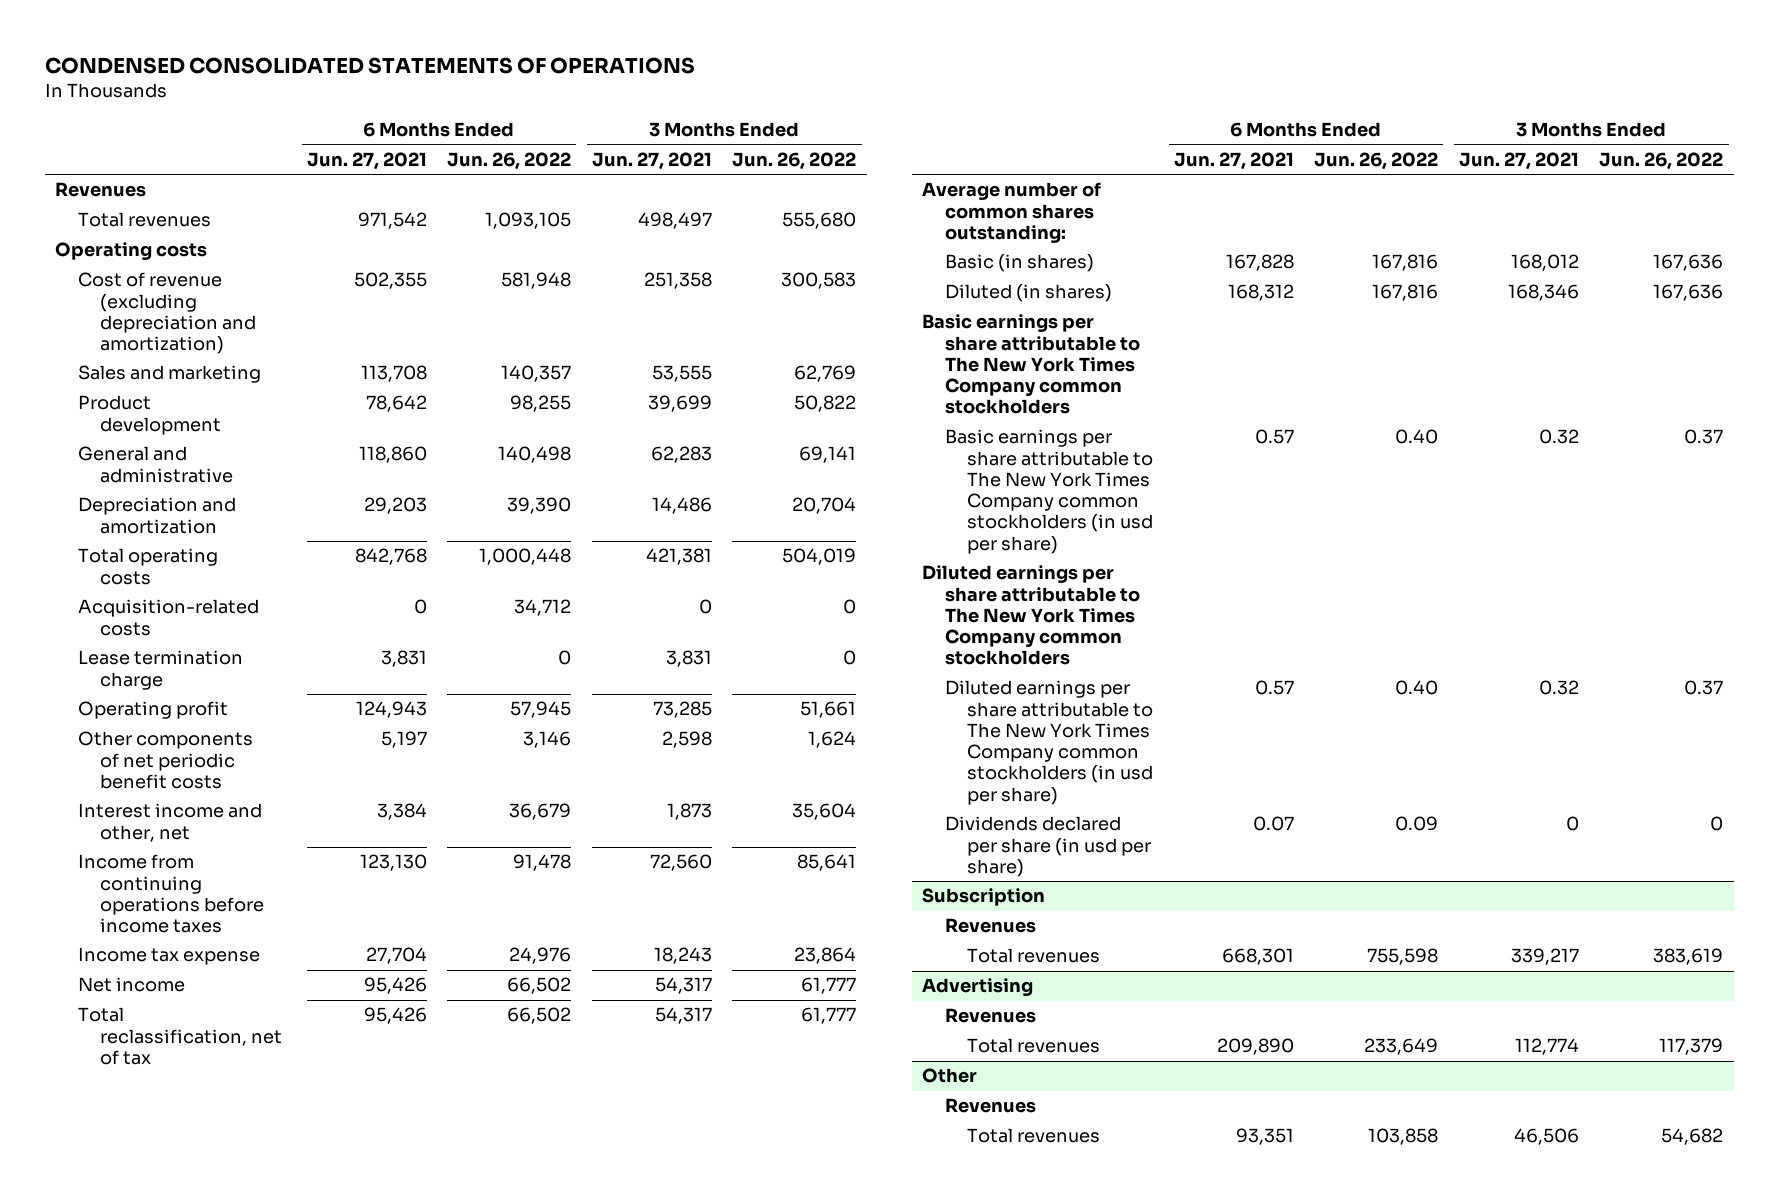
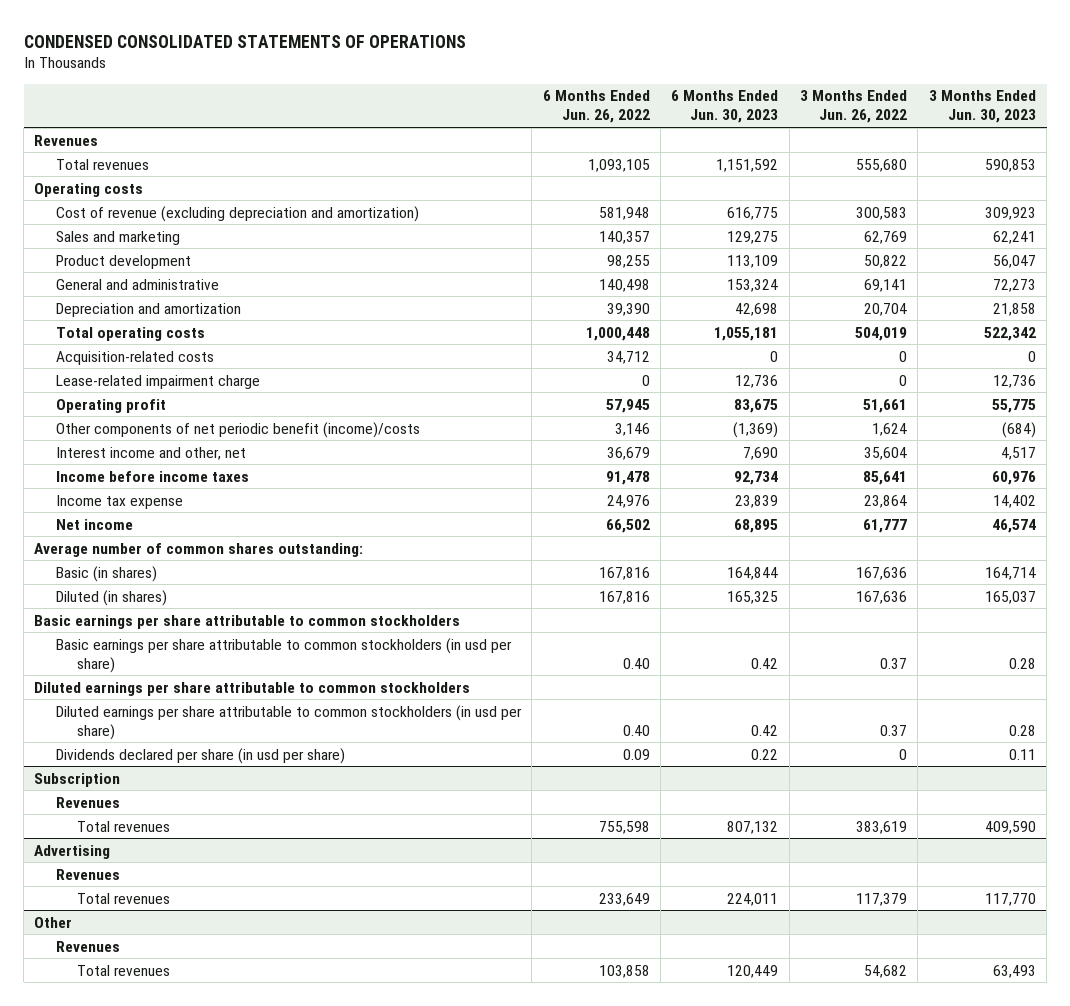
- | 6 Months Ended Jun. 27, 2021 | 6 Months Ended Jun. 26, 2022 | 3 Months Ended Jun. 27, 2021 | 3 Months Ended Jun. 26, 2022
+ | 6 Months Ended Jun. 26, 2022 | 6 Months Ended Jun. 30, 2023 | 3 Months Ended Jun. 26, 2022 | 3 Months Ended Jun. 30, 2023
- Lease termination charge | 3,831 | 0 | 3,831 | 0
+ Lease-related impairment charge | 0 | 12,736 | 0 | 12,736
- Other components of net periodic benefit costs | 5,197 | 3,146 | 2,598 | 1,624
+ Other components of net periodic benefit (income)/costs | 3,146 | (1,369) | 1,624 | (684)
- Income from continuing operations before income taxes | 123,130 | 91,478 | 72,560 | 85,641
+ Income before income taxes | 91,478 | 92,734 | 85,641 | 60,976
- Total reclassification, net of tax | 95,426 | 66,502 | 54,317 | 61,777
- Basic earnings per share attributable to The New York Times Company common stockholders
- Basic earnings per share attributable to The New York Times Company common stockholders (in usd per share) | 0.57 | 0.40 | 0.32 | 0.37
- Diluted earnings per share attributable to The New York Times Company common stockholders
- Diluted earnings per share attributable to The New York Times Company common stockholders (in usd per share) | 0.57 | 0.40 | 0.32 | 0.37
+ Basic earnings per share attributable to common stockholders
+ Basic earnings per share attributable to common stockholders (in usd per share) | 0.40 | 0.42 | 0.37 | 0.28
+ Diluted earnings per share attributable to common stockholders
+ Diluted earnings per share attributable to common stockholders (in usd per share) | 0.40 | 0.42 | 0.37 | 0.28

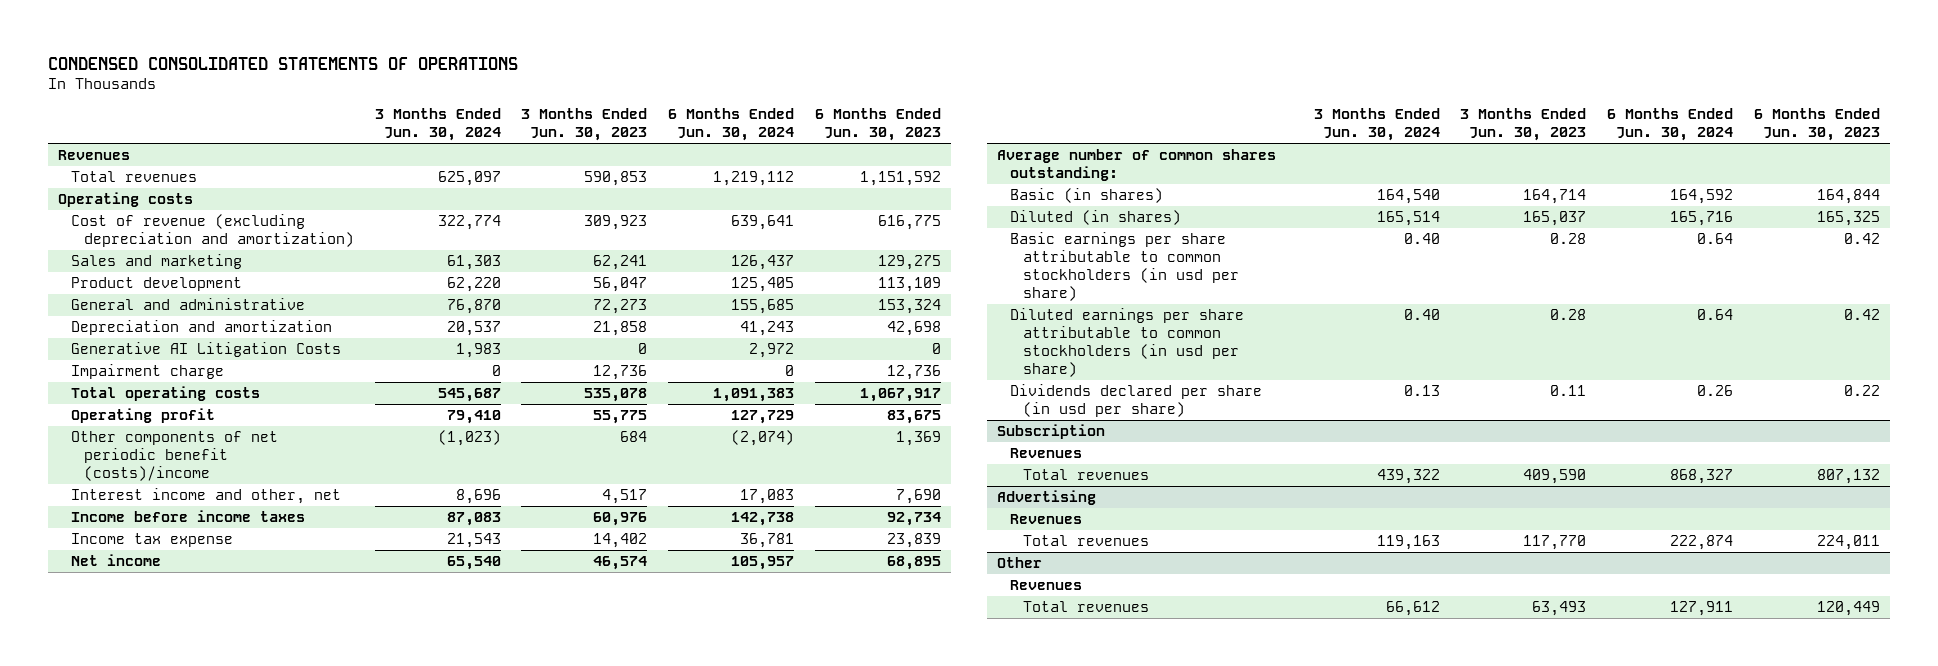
- | 6 Months Ended Jun. 26, 2022 | 6 Months Ended Jun. 30, 2023 | 3 Months Ended Jun. 26, 2022 | 3 Months Ended Jun. 30, 2023
+ | 3 Months Ended Jun. 30, 2024 | 3 Months Ended Jun. 30, 2023 | 6 Months Ended Jun. 30, 2024 | 6 Months Ended Jun. 30, 2023
- Total operating costs | 1,000,448 | 1,055,181 | 504,019 | 522,342
- Acquisition-related costs | 34,712 | 0 | 0 | 0
- Lease-related impairment charge | 0 | 12,736 | 0 | 12,736
+ Generative AI Litigation Costs | 1,983 | 0 | 2,972 | 0
+ Impairment charge | 0 | 12,736 | 0 | 12,736
+ Total operating costs | 545,687 | 535,078 | 1,091,383 | 1,067,917
- Other components of net periodic benefit (income)/costs | 3,146 | (1,369) | 1,624 | (684)
+ Other components of net periodic benefit (costs)/income | (1,023) | 684 | (2,074) | 1,369
- Basic earnings per share attributable to common stockholders
- Diluted earnings per share attributable to common stockholders

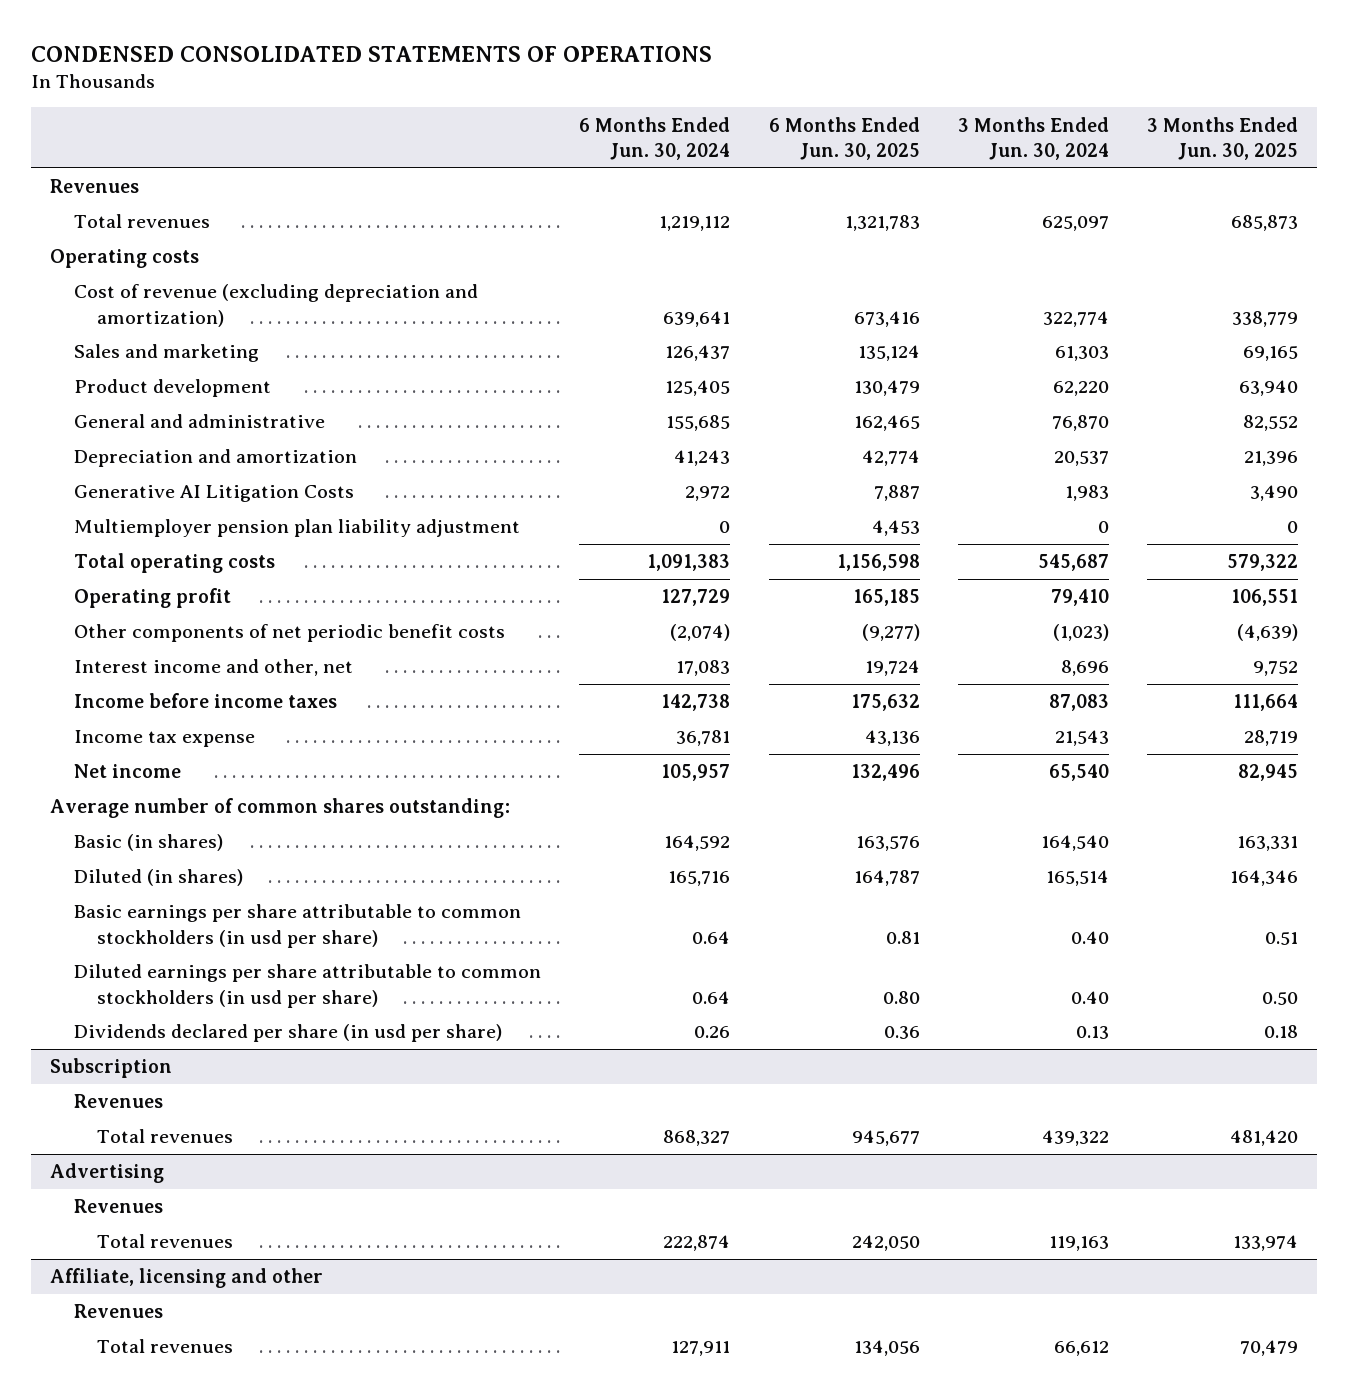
- | 3 Months Ended Jun. 30, 2024 | 3 Months Ended Jun. 30, 2023 | 6 Months Ended Jun. 30, 2024 | 6 Months Ended Jun. 30, 2023
+ | 6 Months Ended Jun. 30, 2024 | 6 Months Ended Jun. 30, 2025 | 3 Months Ended Jun. 30, 2024 | 3 Months Ended Jun. 30, 2025
- Impairment charge | 0 | 12,736 | 0 | 12,736
+ Multiemployer pension plan liability adjustment | 0 | 4,453 | 0 | 0
- Other components of net periodic benefit (costs)/income | (1,023) | 684 | (2,074) | 1,369
+ Other components of net periodic benefit costs | (2,074) | (9,277) | (1,023) | (4,639)
- Other
+ Affiliate, licensing and other

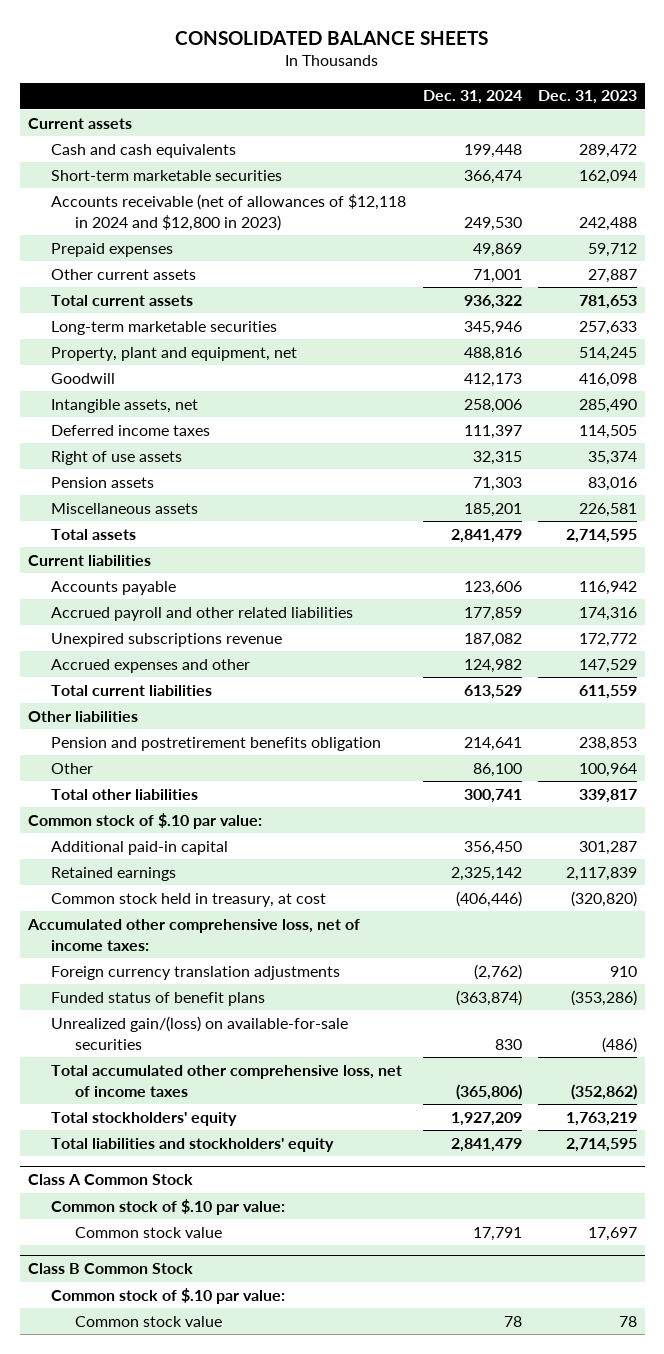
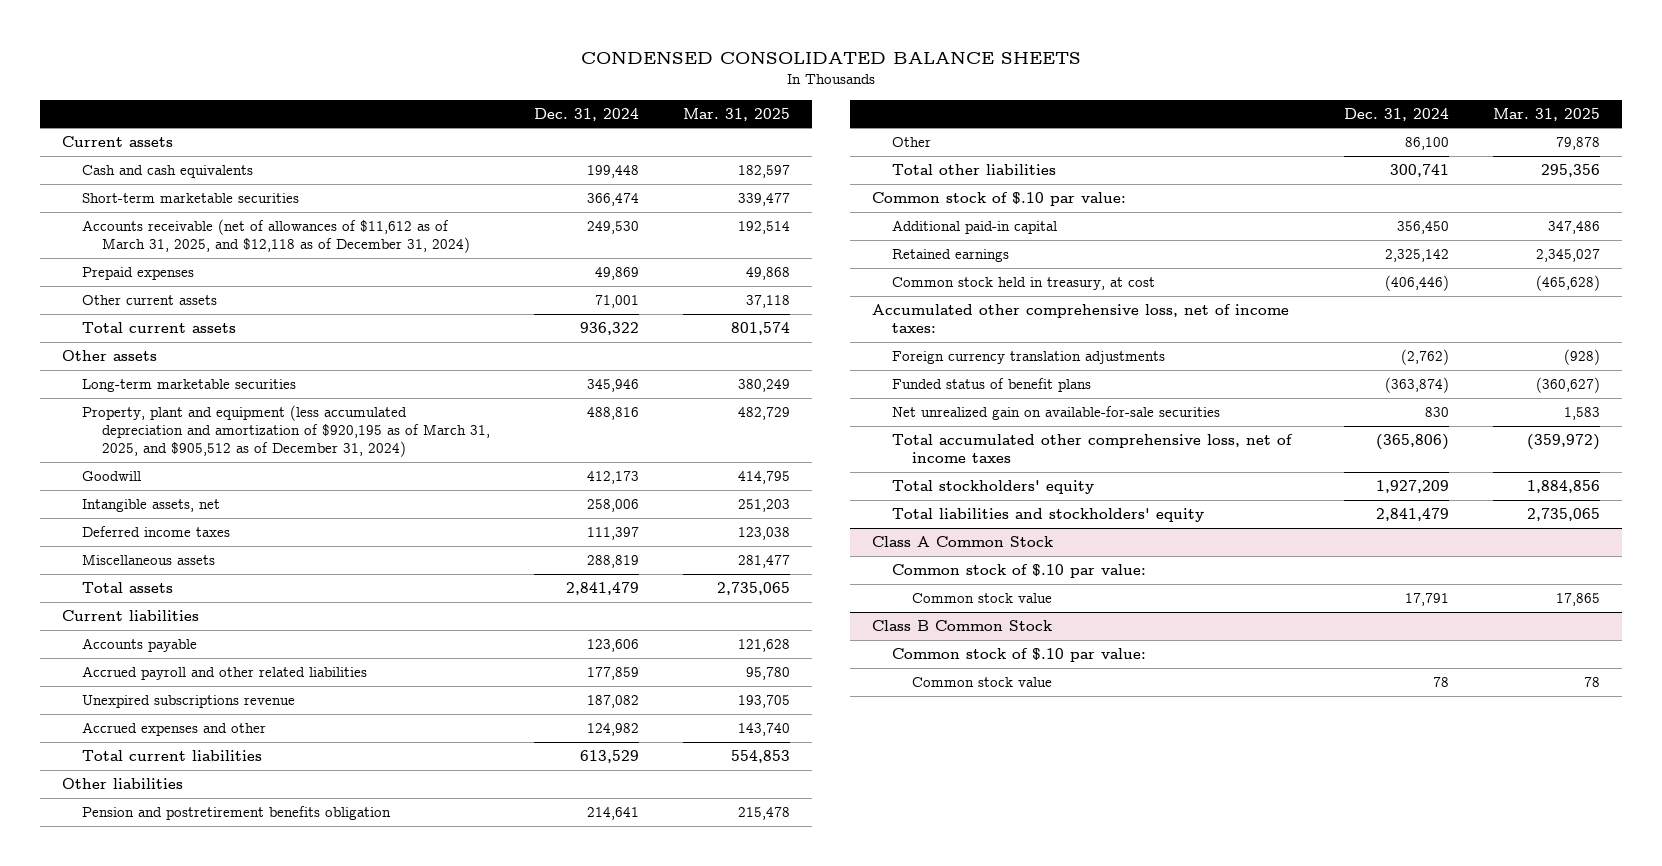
- CONSOLIDATED BALANCE SHEETS
+ CONDENSED CONSOLIDATED BALANCE SHEETS
- | Dec. 31, 2024 | Dec. 31, 2023
+ | Dec. 31, 2024 | Mar. 31, 2025
- Accounts receivable (net of allowances of $12,118 in 2024 and $12,800 in 2023) | 249,530 | 242,488
+ Accounts receivable (net of allowances of $11,612 as of March 31, 2025, and $12,118 as of December 31, 2024) | 249,530 | 192,514
+ Other assets
- Property, plant and equipment, net | 488,816 | 514,245
+ Property, plant and equipment (less accumulated depreciation and amortization of $920,195 as of March 31, 2025, and $905,512 as of December 31, 2024) | 488,816 | 482,729
- Right of use assets | 32,315 | 35,374
- Pension assets | 71,303 | 83,016
- Miscellaneous assets | 185,201 | 226,581
+ Miscellaneous assets | 288,819 | 281,477
- Unrealized gain/(loss) on available-for-sale securities | 830 | (486)
+ Net unrealized gain on available-for-sale securities | 830 | 1,583

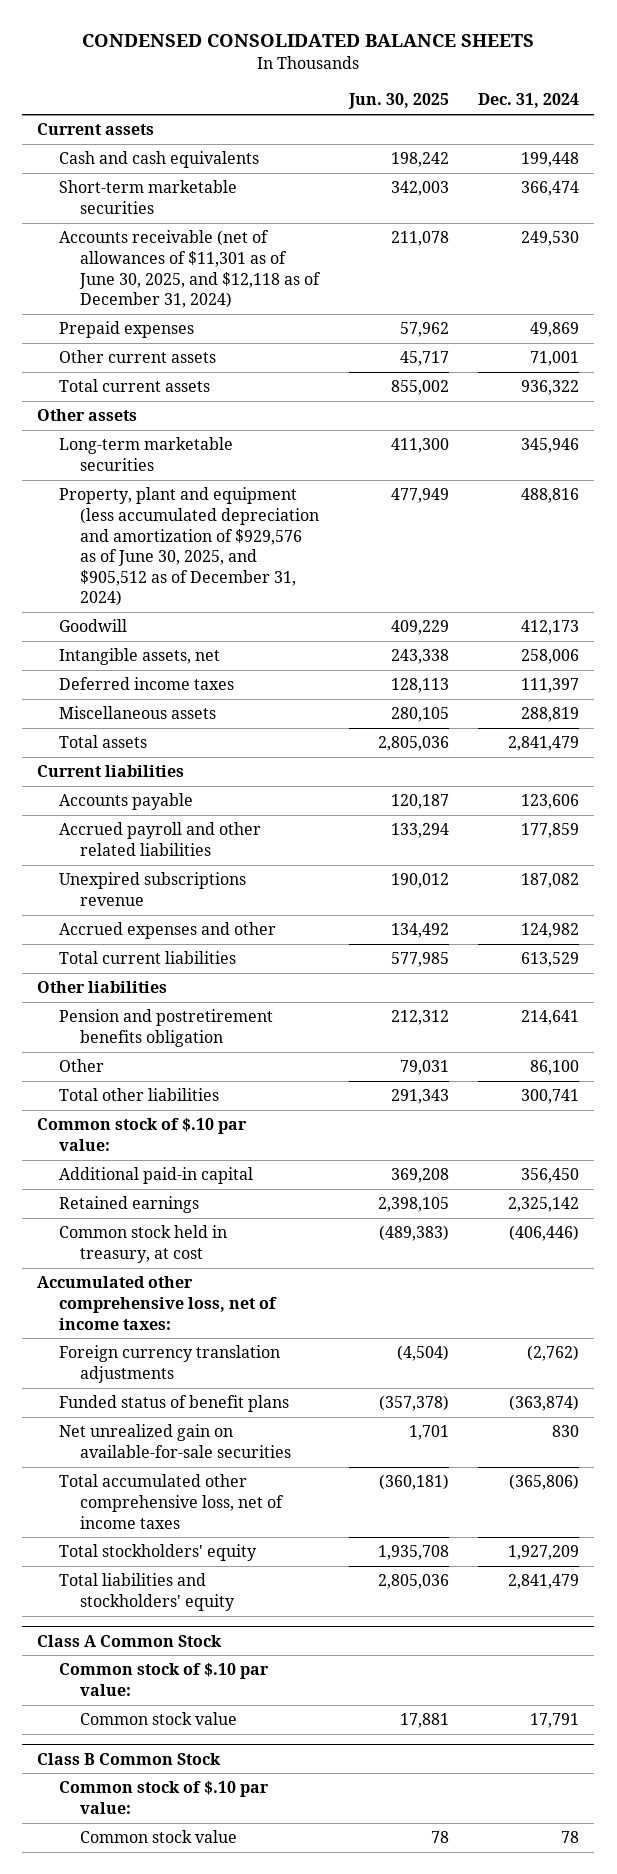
- | Dec. 31, 2024 | Mar. 31, 2025
+ | Jun. 30, 2025 | Dec. 31, 2024
- Accounts receivable (net of allowances of $11,612 as of March 31, 2025, and $12,118 as of December 31, 2024) | 249,530 | 192,514
+ Accounts receivable (net of allowances of $11,301 as of June 30, 2025, and $12,118 as of December 31, 2024) | 211,078 | 249,530
- Property, plant and equipment (less accumulated depreciation and amortization of $920,195 as of March 31, 2025, and $905,512 as of December 31, 2024) | 488,816 | 482,729
+ Property, plant and equipment (less accumulated depreciation and amortization of $929,576 as of June 30, 2025, and $905,512 as of December 31, 2024) | 477,949 | 488,816

